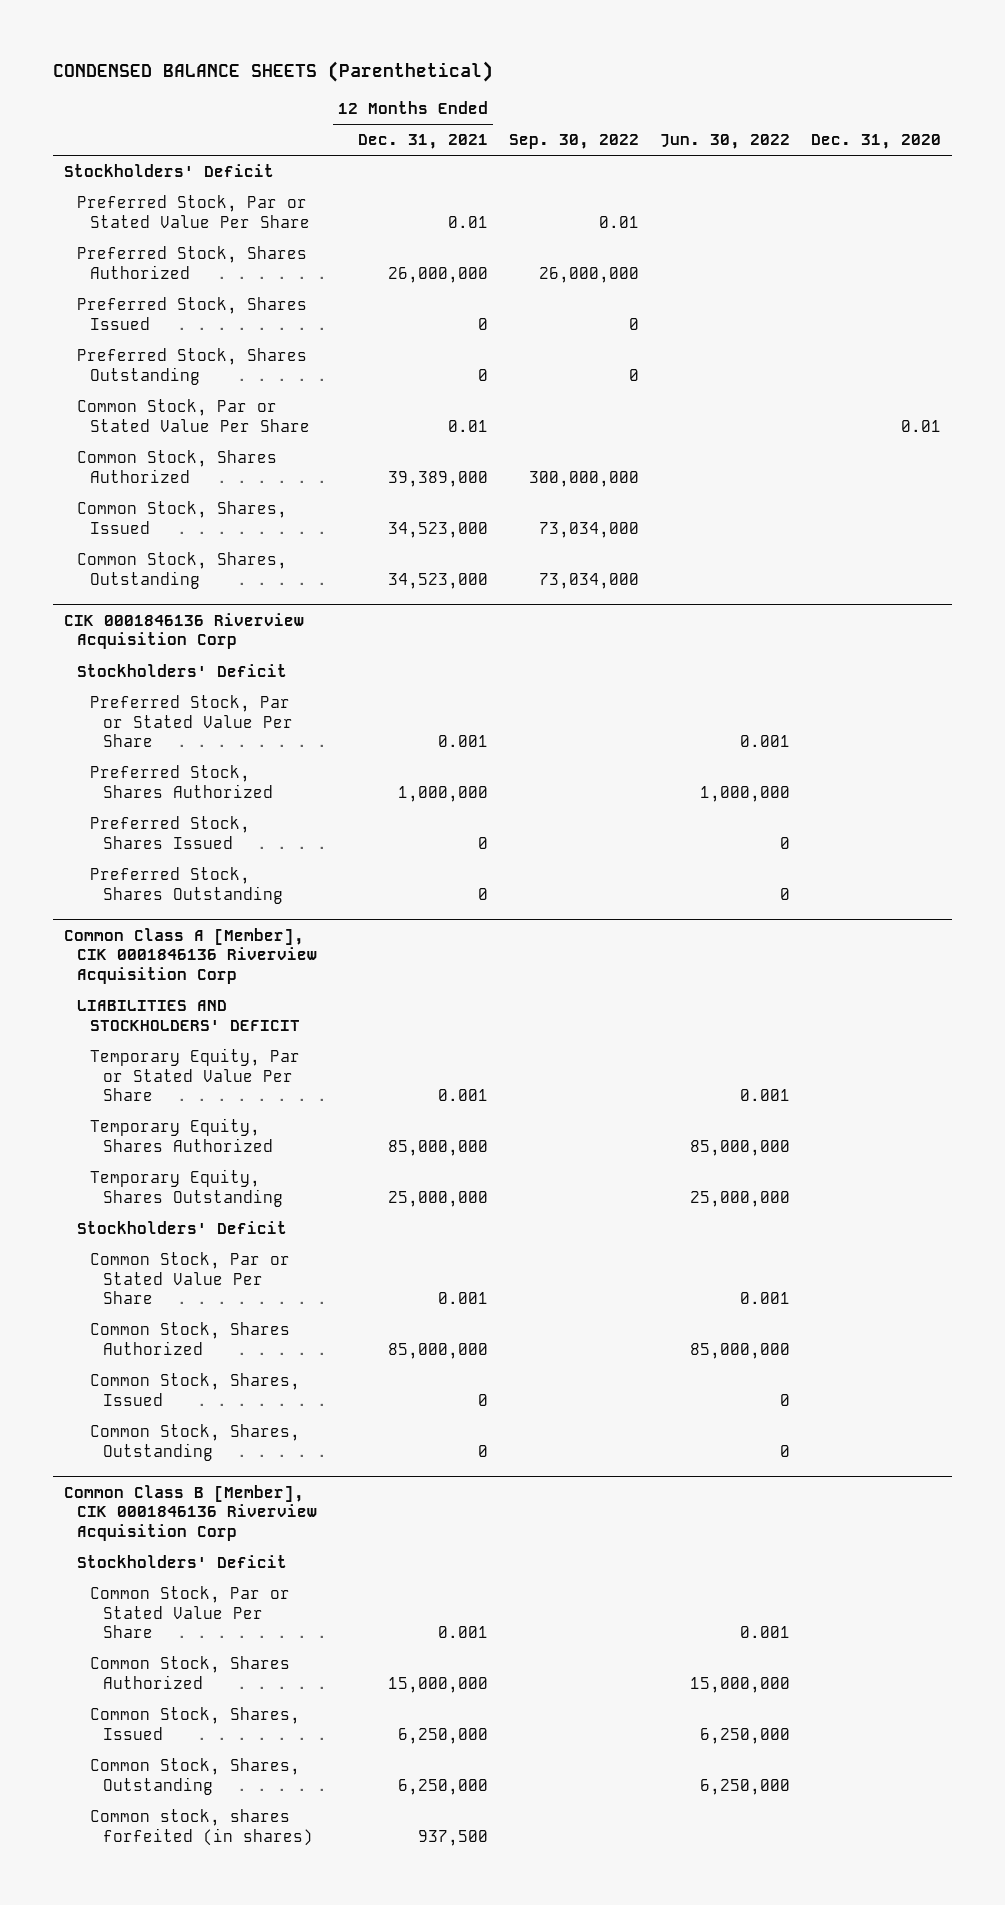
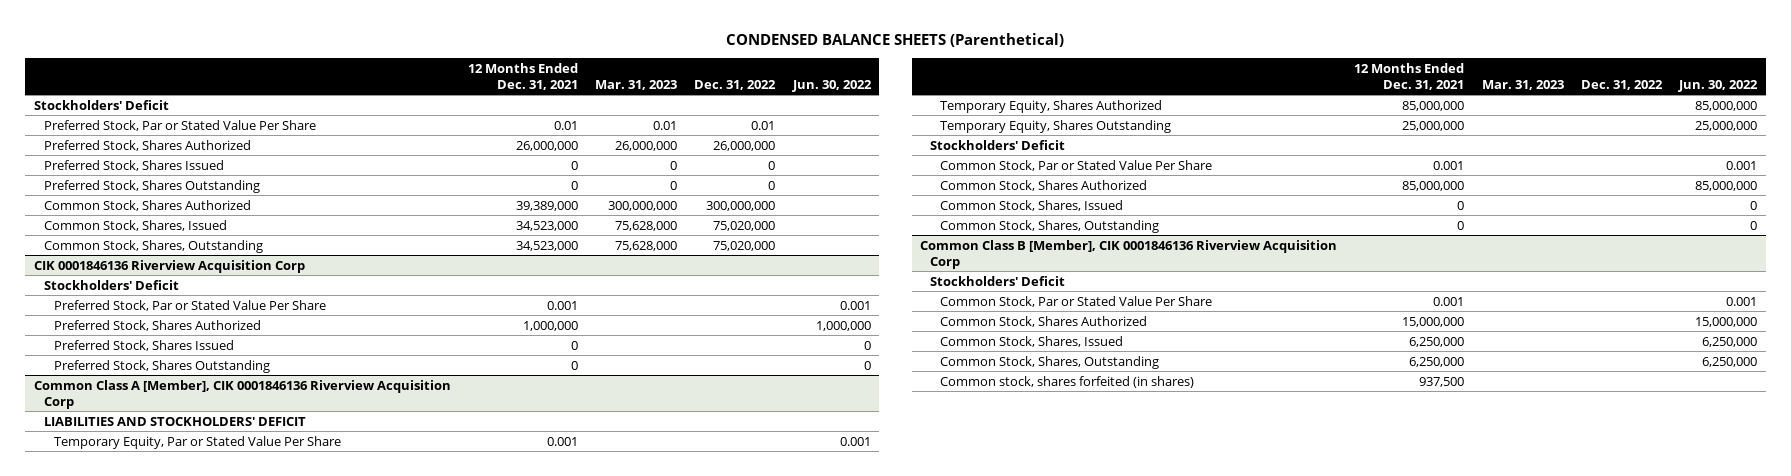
- | 12 Months Ended Dec. 31, 2021 | Sep. 30, 2022 | Jun. 30, 2022 | Dec. 31, 2020
+ | 12 Months Ended Dec. 31, 2021 | Mar. 31, 2023 | Dec. 31, 2022 | Jun. 30, 2022
- Common Stock, Par or Stated Value Per Share | 0.01 | | | 0.01

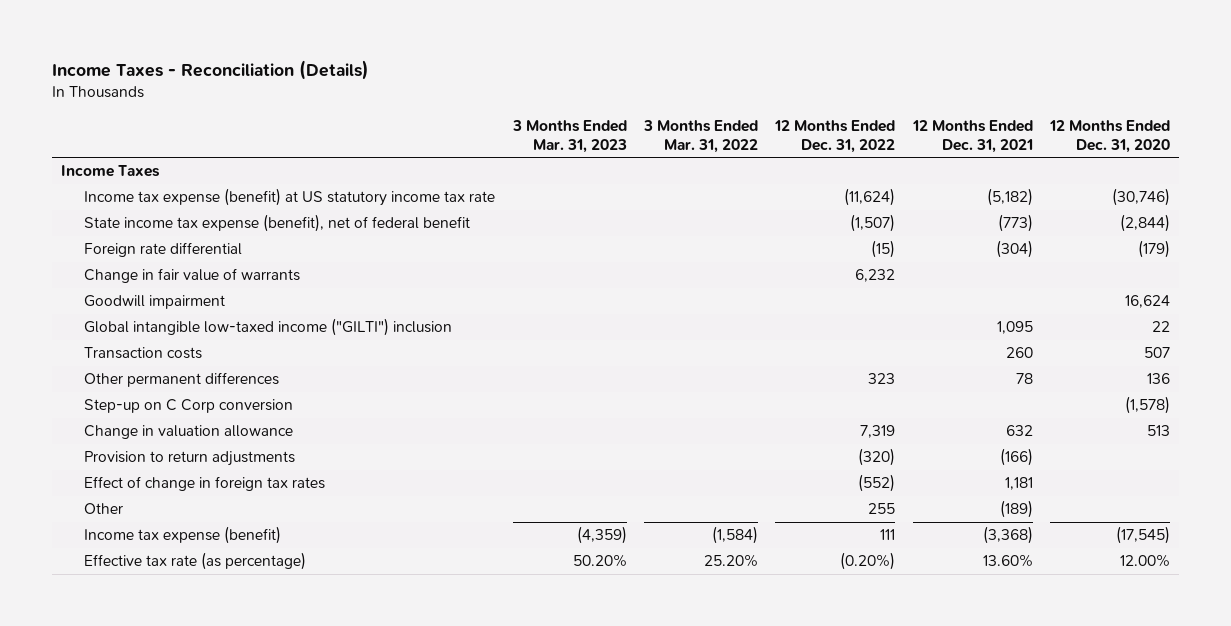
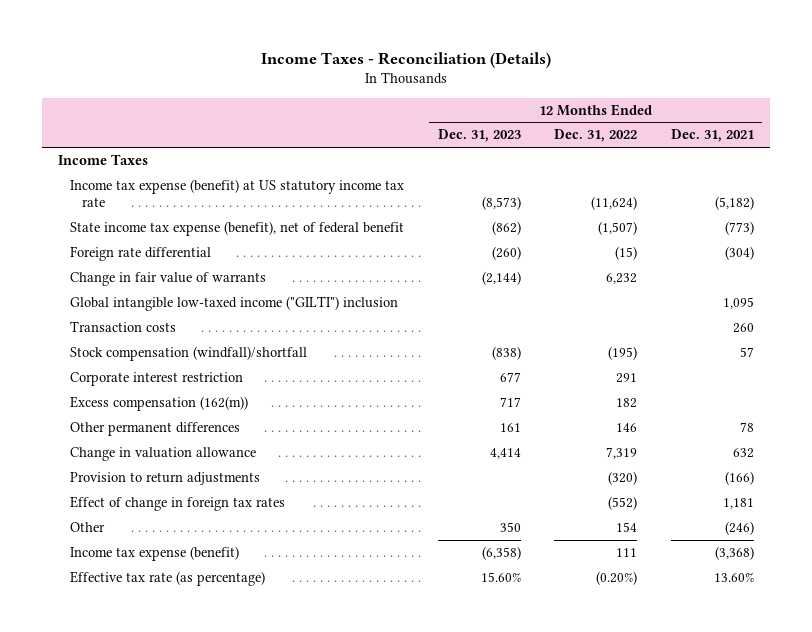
- | 3 Months Ended Mar. 31, 2023 | 3 Months Ended Mar. 31, 2022 | 12 Months Ended Dec. 31, 2022 | 12 Months Ended Dec. 31, 2021 | 12 Months Ended Dec. 31, 2020
+ | 12 Months Ended Dec. 31, 2023 | 12 Months Ended Dec. 31, 2022 | 12 Months Ended Dec. 31, 2021
- Goodwill impairment | | | | | 16,624
- Other permanent differences | | | 323 | 78 | 136
- Step-up on C Corp conversion | | | | | (1,578)
+ Stock compensation (windfall)/shortfall | (838) | (195) | 57
+ Corporate interest restriction | 677 | 291 |
+ Excess compensation (162(m)) | 717 | 182 |
+ Other permanent differences | 161 | 146 | 78
- Other | | | 255 | (189) |
+ Other | 350 | 154 | (246)

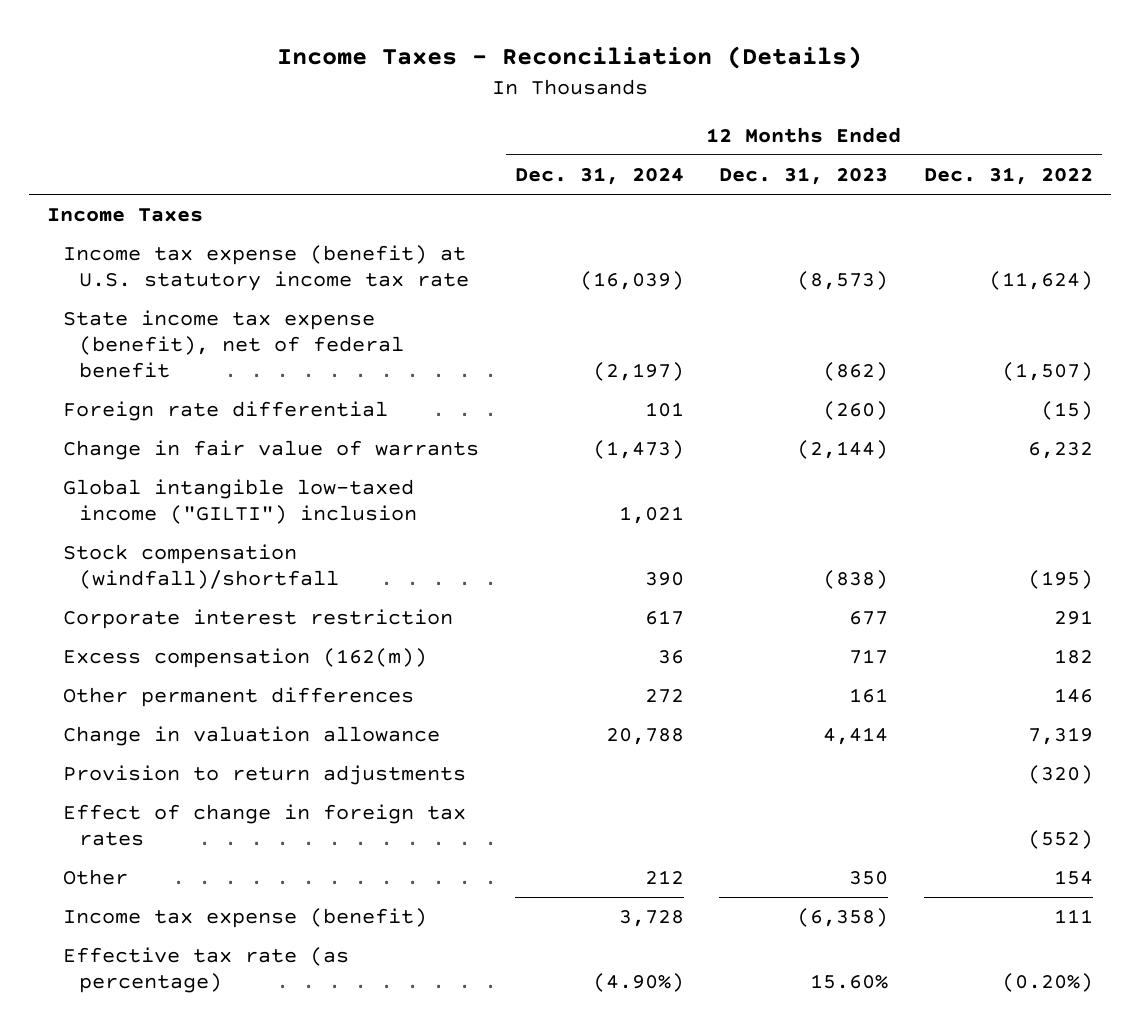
- | 12 Months Ended Dec. 31, 2023 | 12 Months Ended Dec. 31, 2022 | 12 Months Ended Dec. 31, 2021
+ | 12 Months Ended Dec. 31, 2024 | 12 Months Ended Dec. 31, 2023 | 12 Months Ended Dec. 31, 2022
- Income tax expense (benefit) at US statutory income tax rate | (8,573) | (11,624) | (5,182)
+ Income tax expense (benefit) at U.S. statutory income tax rate | (16,039) | (8,573) | (11,624)
- Transaction costs | | | 260

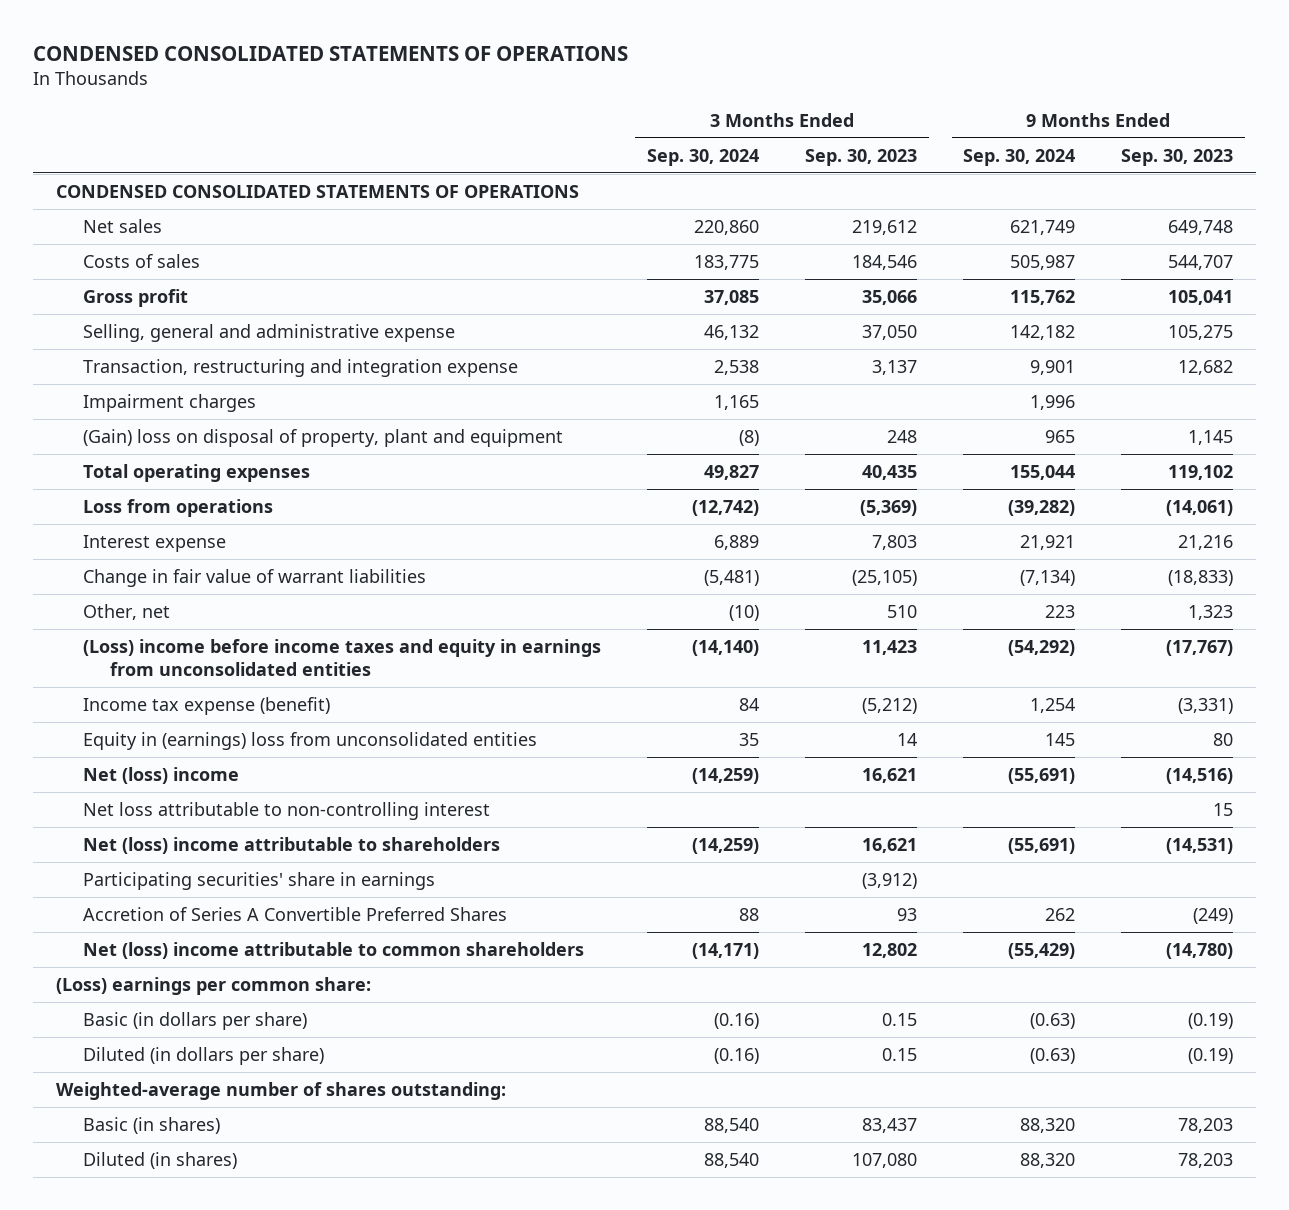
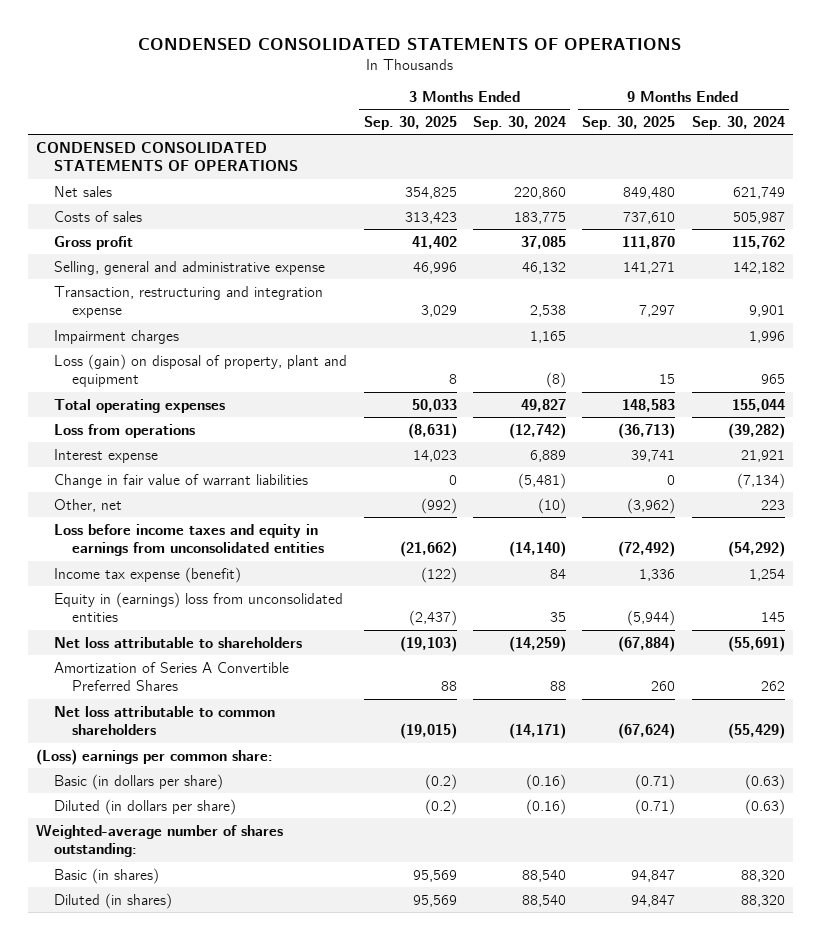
- | 3 Months Ended Sep. 30, 2024 | 3 Months Ended Sep. 30, 2023 | 9 Months Ended Sep. 30, 2024 | 9 Months Ended Sep. 30, 2023
+ | 3 Months Ended Sep. 30, 2025 | 3 Months Ended Sep. 30, 2024 | 9 Months Ended Sep. 30, 2025 | 9 Months Ended Sep. 30, 2024
- (Gain) loss on disposal of property, plant and equipment | (8) | 248 | 965 | 1,145
+ Loss (gain) on disposal of property, plant and equipment | 8 | (8) | 15 | 965
- (Loss) income before income taxes and equity in earnings from unconsolidated entities | (14,140) | 11,423 | (54,292) | (17,767)
+ Loss before income taxes and equity in earnings from unconsolidated entities | (21,662) | (14,140) | (72,492) | (54,292)
- Net (loss) income | (14,259) | 16,621 | (55,691) | (14,516)
- Net loss attributable to non-controlling interest | | | | 15
- Net (loss) income attributable to shareholders | (14,259) | 16,621 | (55,691) | (14,531)
- Participating securities' share in earnings | | (3,912) | |
- Accretion of Series A Convertible Preferred Shares | 88 | 93 | 262 | (249)
- Net (loss) income attributable to common shareholders | (14,171) | 12,802 | (55,429) | (14,780)
+ Net loss attributable to shareholders | (19,103) | (14,259) | (67,884) | (55,691)
+ Amortization of Series A Convertible Preferred Shares | 88 | 88 | 260 | 262
+ Net loss attributable to common shareholders | (19,015) | (14,171) | (67,624) | (55,429)

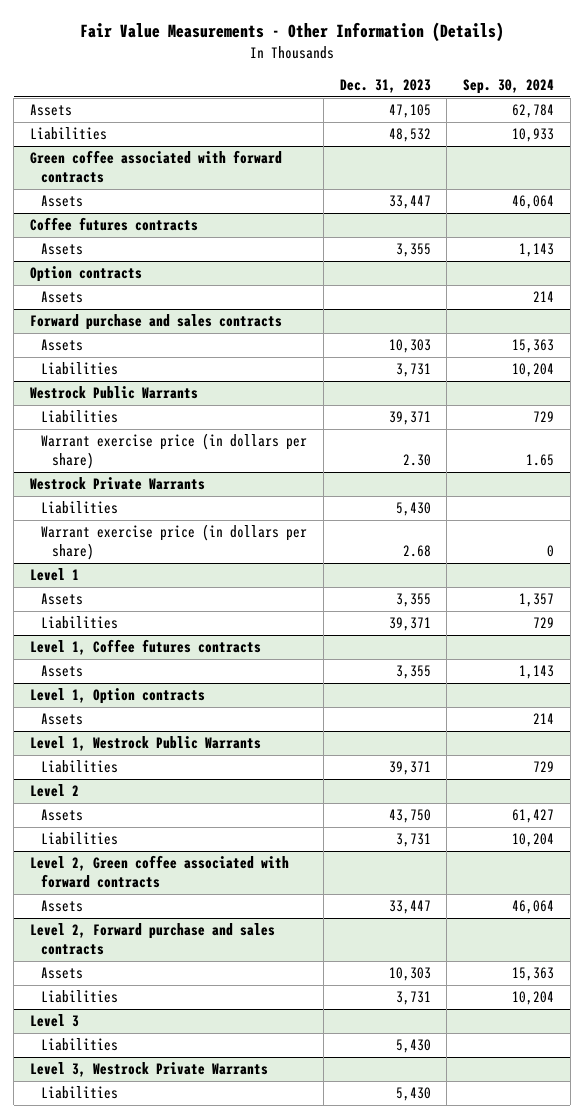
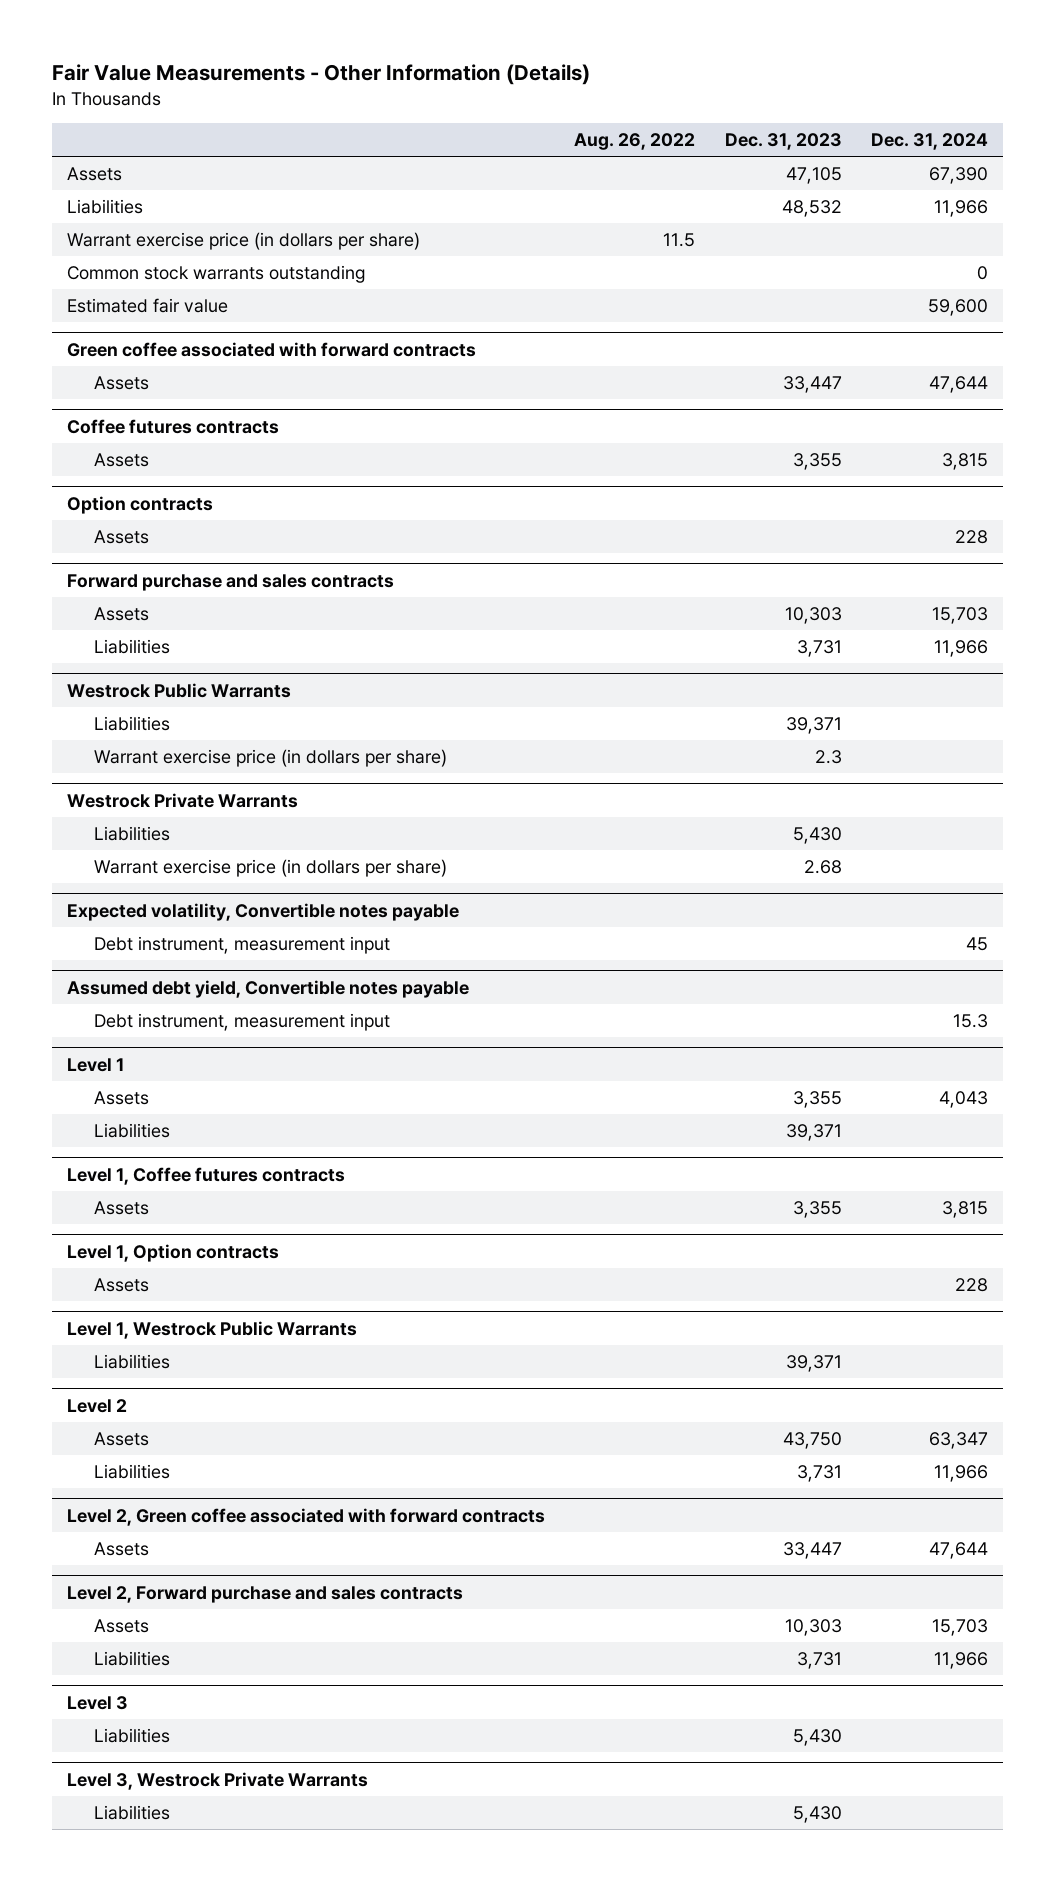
- | Dec. 31, 2023 | Sep. 30, 2024
+ | Aug. 26, 2022 | Dec. 31, 2023 | Dec. 31, 2024
+ Warrant exercise price (in dollars per share) | 11.5 | |
+ Common stock warrants outstanding | | | 0
+ Estimated fair value | | | 59,600
@ Westrock Public Warrants
- Warrant exercise price (in dollars per share) | 2.30 | 1.65
+ Warrant exercise price (in dollars per share) | | 2.3 |
+ Expected volatility, Convertible notes payable
+ Debt instrument, measurement input | | | 45
+ Assumed debt yield, Convertible notes payable
+ Debt instrument, measurement input | | | 15.3

